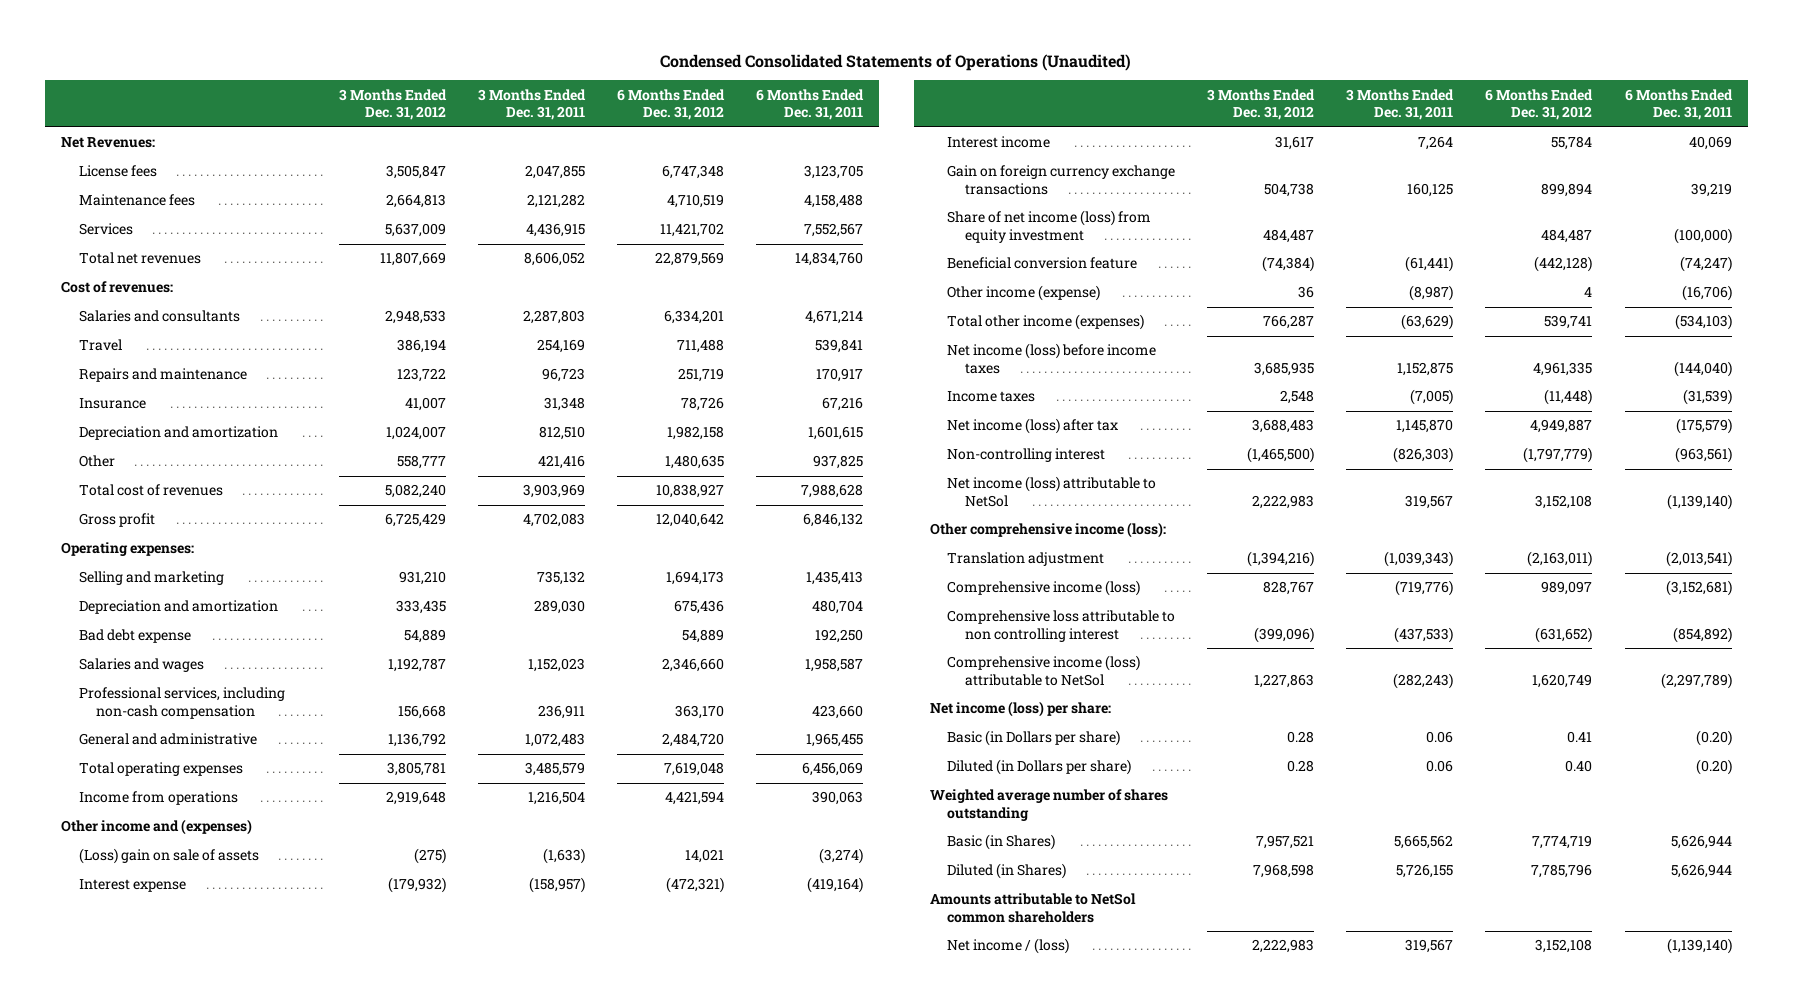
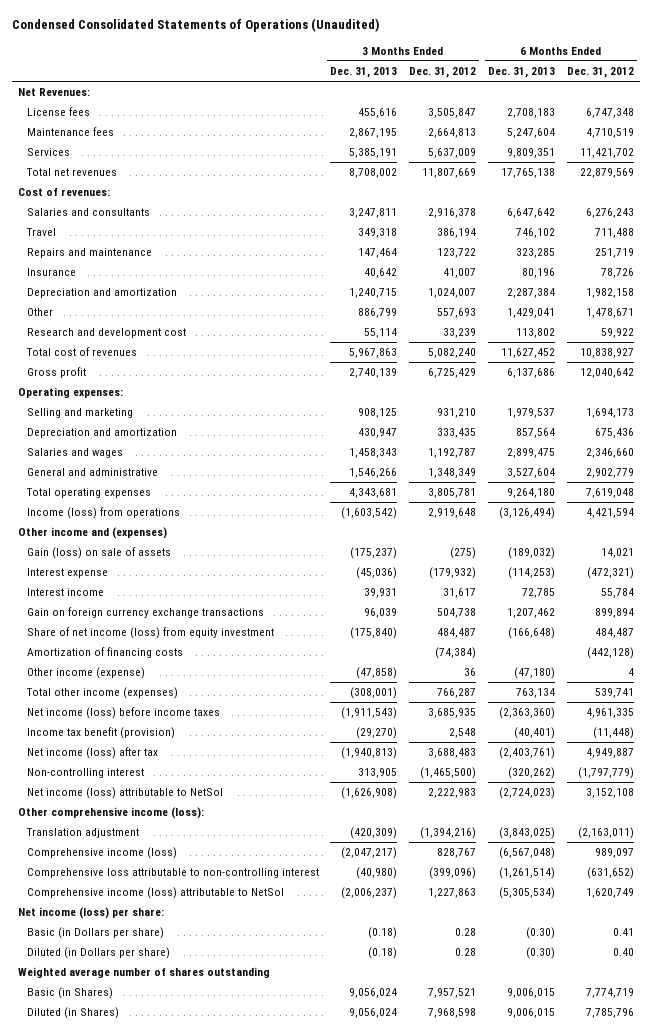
- | 3 Months Ended Dec. 31, 2012 | 3 Months Ended Dec. 31, 2011 | 6 Months Ended Dec. 31, 2012 | 6 Months Ended Dec. 31, 2011
+ | 3 Months Ended Dec. 31, 2013 | 3 Months Ended Dec. 31, 2012 | 6 Months Ended Dec. 31, 2013 | 6 Months Ended Dec. 31, 2012
- Salaries and consultants | 2,948,533 | 2,287,803 | 6,334,201 | 4,671,214
+ Salaries and consultants | 3,247,811 | 2,916,378 | 6,647,642 | 6,276,243
- Other | 558,777 | 421,416 | 1,480,635 | 937,825
+ Other | 886,799 | 557,693 | 1,429,041 | 1,478,671
+ Research and development cost | 55,114 | 33,239 | 113,802 | 59,922
- Bad debt expense | 54,889 | | 54,889 | 192,250
- Professional services, including non-cash compensation | 156,668 | 236,911 | 363,170 | 423,660
- General and administrative | 1,136,792 | 1,072,483 | 2,484,720 | 1,965,455
+ General and administrative | 1,546,266 | 1,348,349 | 3,527,604 | 2,902,779
- Income from operations | 2,919,648 | 1,216,504 | 4,421,594 | 390,063
+ Income (loss) from operations | (1,603,542) | 2,919,648 | (3,126,494) | 4,421,594
- (Loss) gain on sale of assets | (275) | (1,633) | 14,021 | (3,274)
+ Gain (loss) on sale of assets | (175,237) | (275) | (189,032) | 14,021
- Beneficial conversion feature | (74,384) | (61,441) | (442,128) | (74,247)
+ Amortization of financing costs | | (74,384) | | (442,128)
- Income taxes | 2,548 | (7,005) | (11,448) | (31,539)
+ Income tax benefit (provision) | (29,270) | 2,548 | (40,401) | (11,448)
- Comprehensive loss attributable to non controlling interest | (399,096) | (437,533) | (631,652) | (854,892)
+ Comprehensive loss attributable to non-controlling interest | (40,980) | (399,096) | (1,261,514) | (631,652)
- Amounts attributable to NetSol common shareholders
- Net income / (loss) | 2,222,983 | 319,567 | 3,152,108 | (1,139,140)

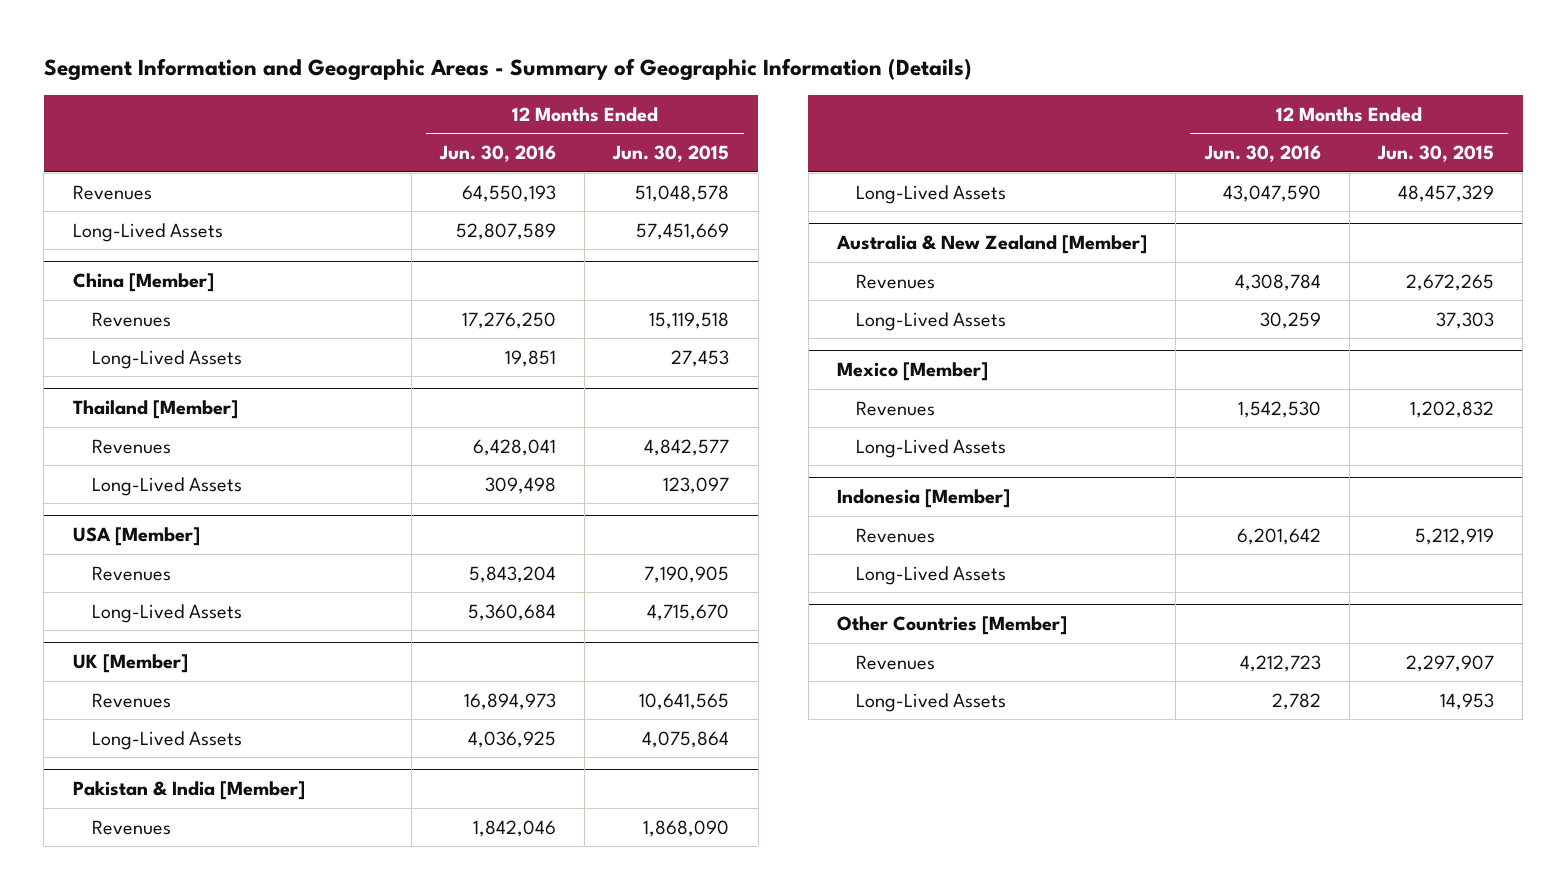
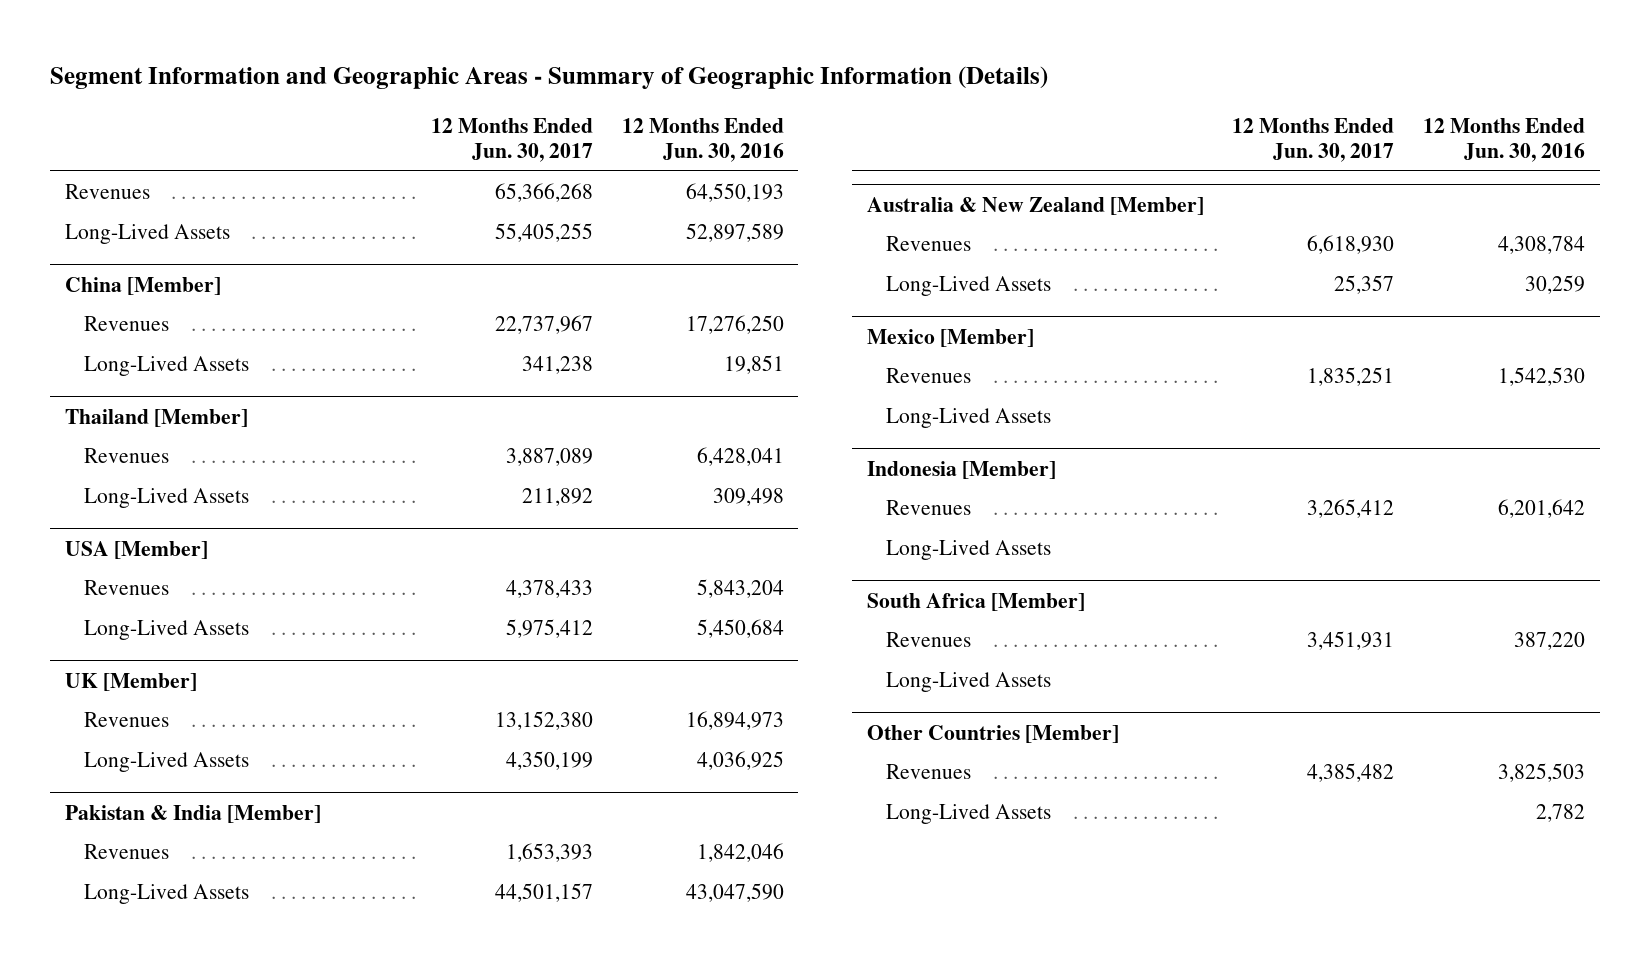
- | 12 Months Ended Jun. 30, 2016 | 12 Months Ended Jun. 30, 2015
+ | 12 Months Ended Jun. 30, 2017 | 12 Months Ended Jun. 30, 2016
- Long-Lived Assets | 52,807,589 | 57,451,669
+ Long-Lived Assets | 55,405,255 | 52,897,589
@ USA [Member]
- Long-Lived Assets | 5,360,684 | 4,715,670
+ Long-Lived Assets | 5,975,412 | 5,450,684
+ South Africa [Member]
+ Revenues | 3,451,931 | 387,220
+ Long-Lived Assets
@ Other Countries [Member]
- Revenues | 4,212,723 | 2,297,907
+ Revenues | 4,385,482 | 3,825,503

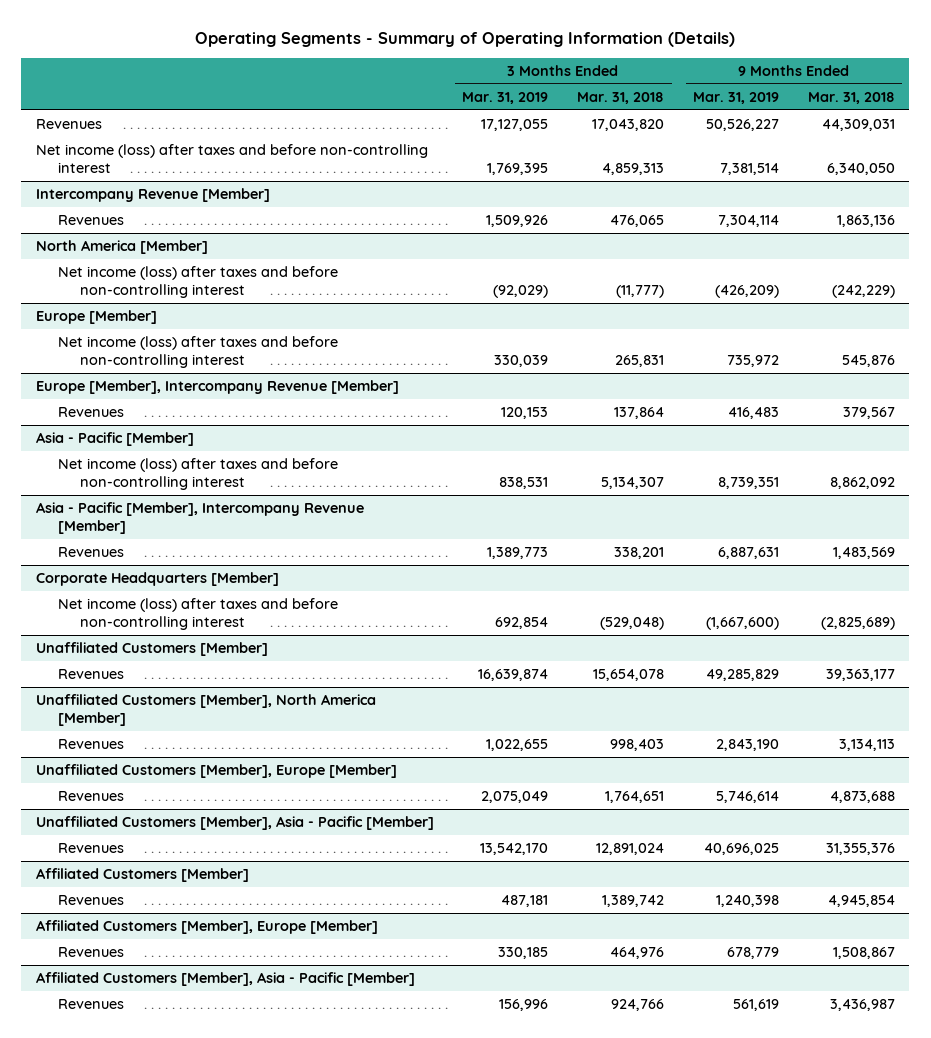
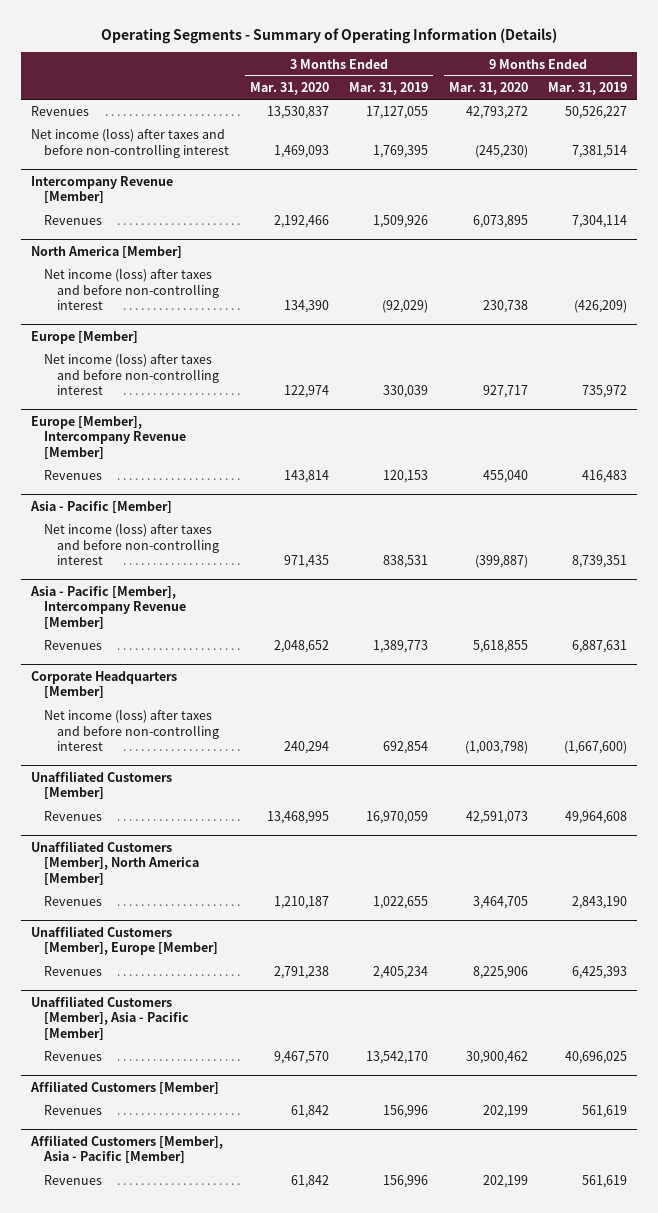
- | 3 Months Ended Mar. 31, 2019 | 3 Months Ended Mar. 31, 2018 | 9 Months Ended Mar. 31, 2019 | 9 Months Ended Mar. 31, 2018
+ | 3 Months Ended Mar. 31, 2020 | 3 Months Ended Mar. 31, 2019 | 9 Months Ended Mar. 31, 2020 | 9 Months Ended Mar. 31, 2019
@ Unaffiliated Customers [Member]
- Revenues | 16,639,874 | 15,654,078 | 49,285,829 | 39,363,177
+ Revenues | 13,468,995 | 16,970,059 | 42,591,073 | 49,964,608
@ Unaffiliated Customers [Member], Europe [Member]
- Revenues | 2,075,049 | 1,764,651 | 5,746,614 | 4,873,688
+ Revenues | 2,791,238 | 2,405,234 | 8,225,906 | 6,425,393
@ Affiliated Customers [Member]
- Revenues | 487,181 | 1,389,742 | 1,240,398 | 4,945,854
- Affiliated Customers [Member], Europe [Member]
- Revenues | 330,185 | 464,976 | 678,779 | 1,508,867
@ Affiliated Customers [Member]
+ Revenues | 61,842 | 156,996 | 202,199 | 561,619

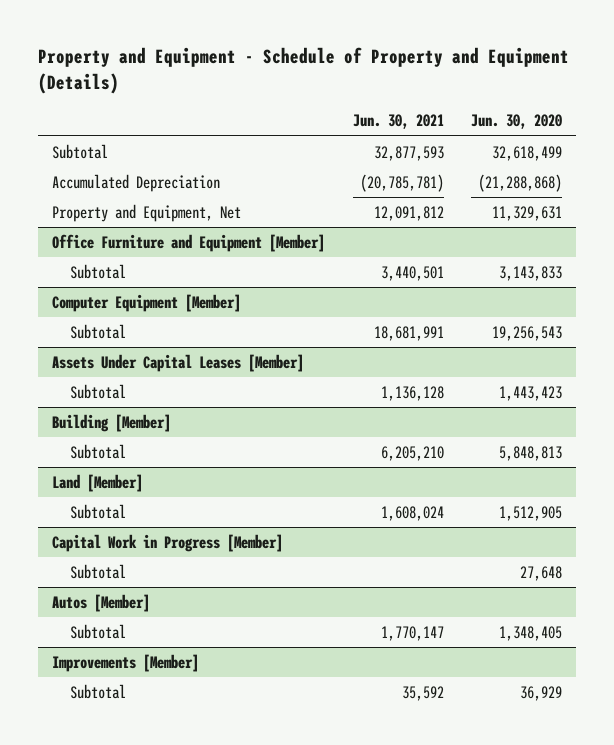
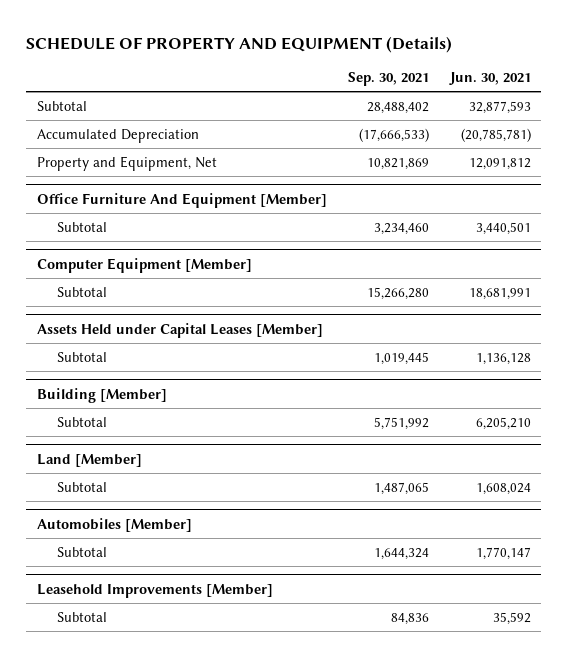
- Property and Equipment - Schedule of Property and Equipment (Details)
+ SCHEDULE OF PROPERTY AND EQUIPMENT (Details)
- | Jun. 30, 2021 | Jun. 30, 2020
+ | Sep. 30, 2021 | Jun. 30, 2021
- Office Furniture and Equipment [Member]
+ Office Furniture And Equipment [Member]
- Assets Under Capital Leases [Member]
+ Assets Held under Capital Leases [Member]
- Capital Work in Progress [Member]
- Subtotal | | 27,648
- Autos [Member]
+ Automobiles [Member]
- Improvements [Member]
+ Leasehold Improvements [Member]

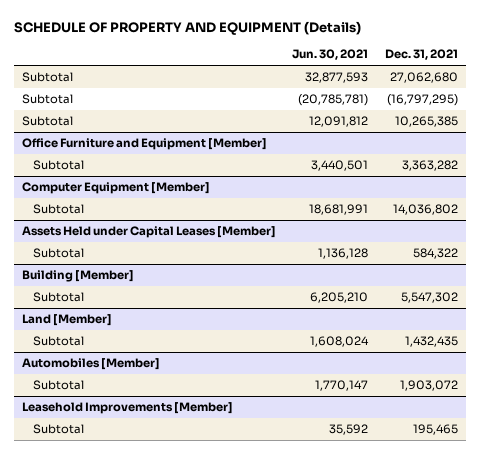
- | Sep. 30, 2021 | Jun. 30, 2021
+ | Jun. 30, 2021 | Dec. 31, 2021
- Accumulated Depreciation | (17,666,533) | (20,785,781)
- Property and Equipment, Net | 10,821,869 | 12,091,812
- Office Furniture And Equipment [Member]
+ Subtotal | (20,785,781) | (16,797,295)
+ Subtotal | 12,091,812 | 10,265,385
+ Office Furniture and Equipment [Member]

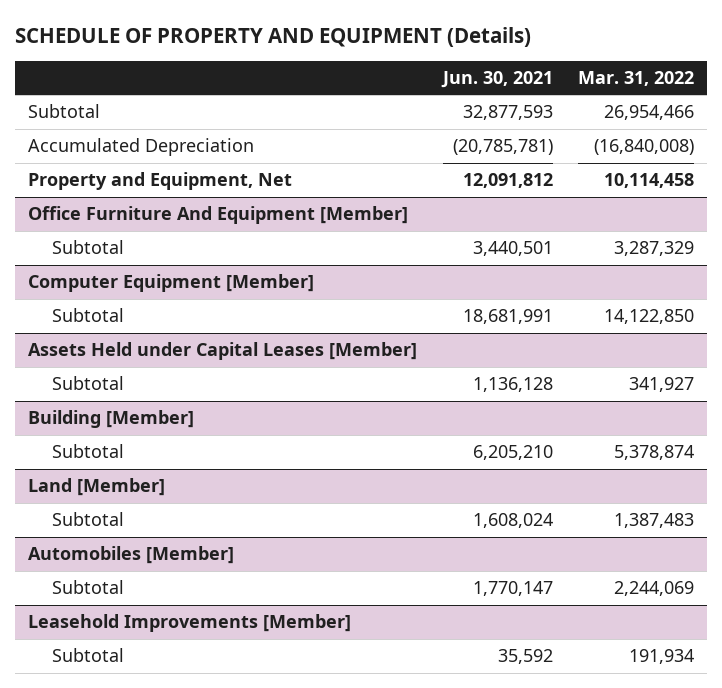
- | Jun. 30, 2021 | Dec. 31, 2021
+ | Jun. 30, 2021 | Mar. 31, 2022
- Subtotal | (20,785,781) | (16,797,295)
- Subtotal | 12,091,812 | 10,265,385
- Office Furniture and Equipment [Member]
+ Accumulated Depreciation | (20,785,781) | (16,840,008)
+ Property and Equipment, Net | 12,091,812 | 10,114,458
+ Office Furniture And Equipment [Member]

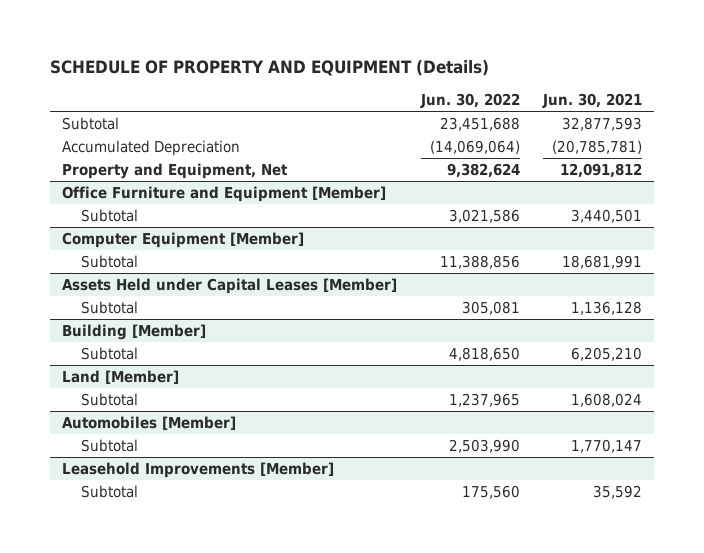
- | Jun. 30, 2021 | Mar. 31, 2022
+ | Jun. 30, 2022 | Jun. 30, 2021
- Office Furniture And Equipment [Member]
+ Office Furniture and Equipment [Member]

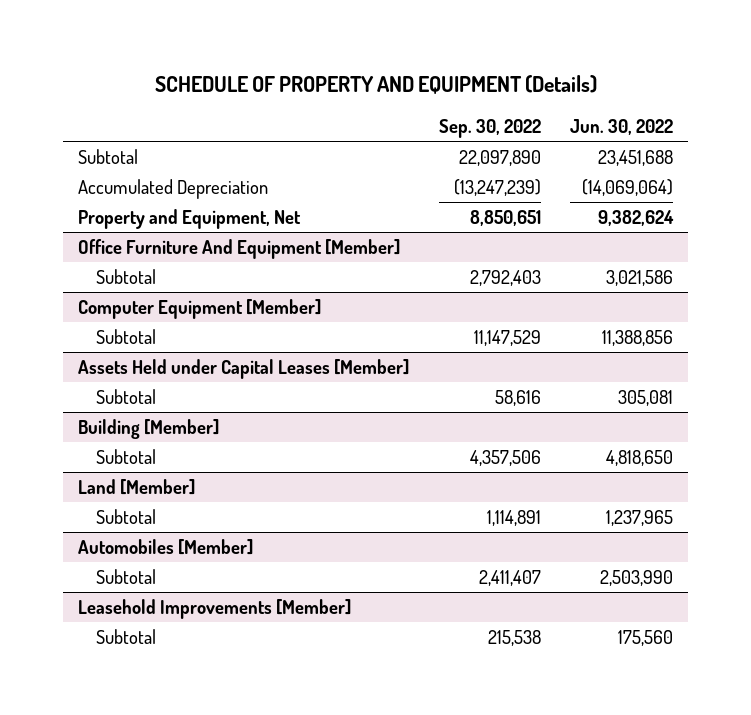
- | Jun. 30, 2022 | Jun. 30, 2021
+ | Sep. 30, 2022 | Jun. 30, 2022
- Office Furniture and Equipment [Member]
+ Office Furniture And Equipment [Member]

